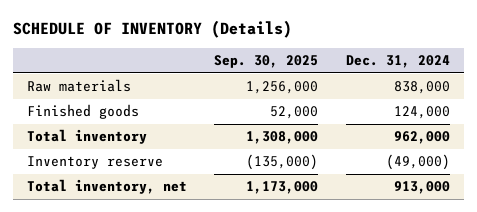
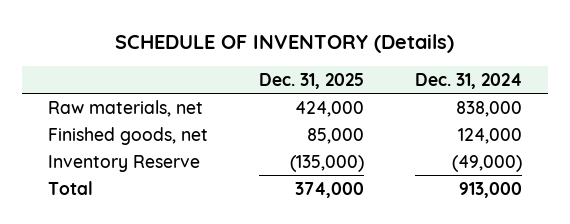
- | Sep. 30, 2025 | Dec. 31, 2024
+ | Dec. 31, 2025 | Dec. 31, 2024
- Raw materials | 1,256,000 | 838,000
- Finished goods | 52,000 | 124,000
- Total inventory | 1,308,000 | 962,000
- Inventory reserve | (135,000) | (49,000)
- Total inventory, net | 1,173,000 | 913,000
+ Raw materials, net | 424,000 | 838,000
+ Finished goods, net | 85,000 | 124,000
+ Inventory Reserve | (135,000) | (49,000)
+ Total | 374,000 | 913,000

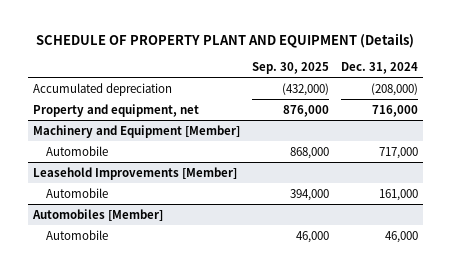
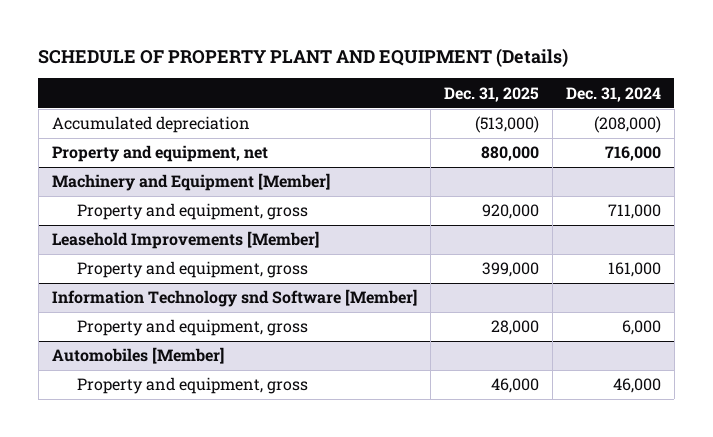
- | Sep. 30, 2025 | Dec. 31, 2024
+ | Dec. 31, 2025 | Dec. 31, 2024
@ Machinery and Equipment [Member]
- Automobile | 868,000 | 717,000
+ Property and equipment, gross | 920,000 | 711,000
@ Leasehold Improvements [Member]
- Automobile | 394,000 | 161,000
+ Property and equipment, gross | 399,000 | 161,000
+ Information Technology snd Software [Member]
+ Property and equipment, gross | 28,000 | 6,000
@ Automobiles [Member]
- Automobile | 46,000 | 46,000
+ Property and equipment, gross | 46,000 | 46,000

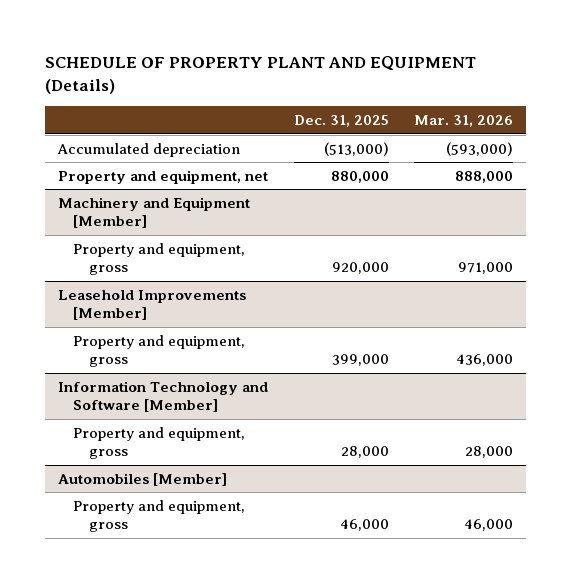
- | Dec. 31, 2025 | Dec. 31, 2024
+ | Dec. 31, 2025 | Mar. 31, 2026
- Information Technology snd Software [Member]
+ Information Technology and Software [Member]

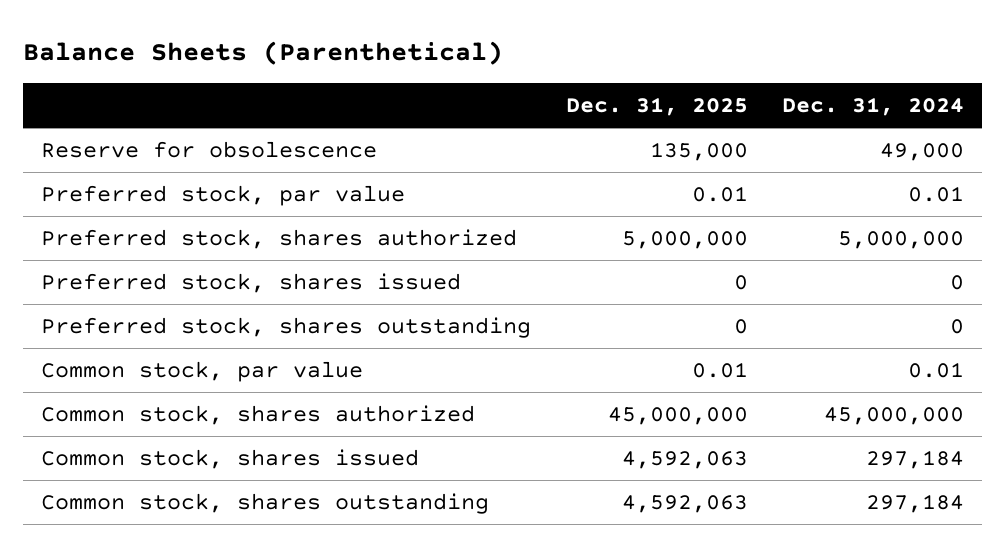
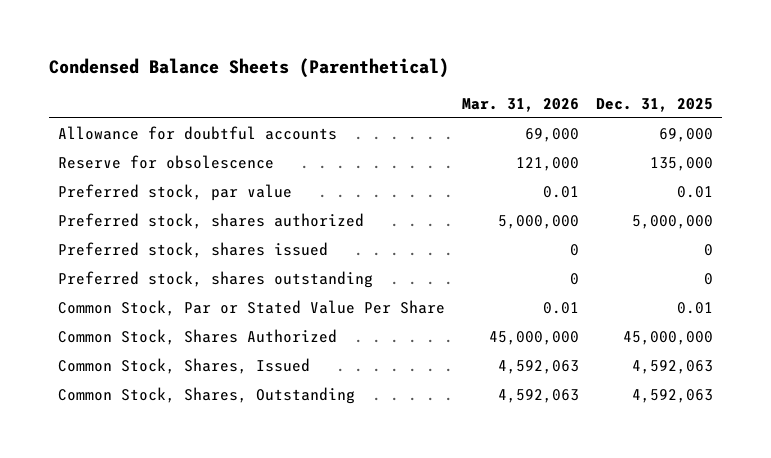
- Balance Sheets (Parenthetical)
+ Condensed Balance Sheets (Parenthetical)
- | Dec. 31, 2025 | Dec. 31, 2024
+ | Mar. 31, 2026 | Dec. 31, 2025
+ Allowance for doubtful accounts | 69,000 | 69,000
- Common stock, par value | 0.01 | 0.01
- Common stock, shares authorized | 45,000,000 | 45,000,000
- Common stock, shares issued | 4,592,063 | 297,184
- Common stock, shares outstanding | 4,592,063 | 297,184
+ Common Stock, Par or Stated Value Per Share | 0.01 | 0.01
+ Common Stock, Shares Authorized | 45,000,000 | 45,000,000
+ Common Stock, Shares, Issued | 4,592,063 | 4,592,063
+ Common Stock, Shares, Outstanding | 4,592,063 | 4,592,063

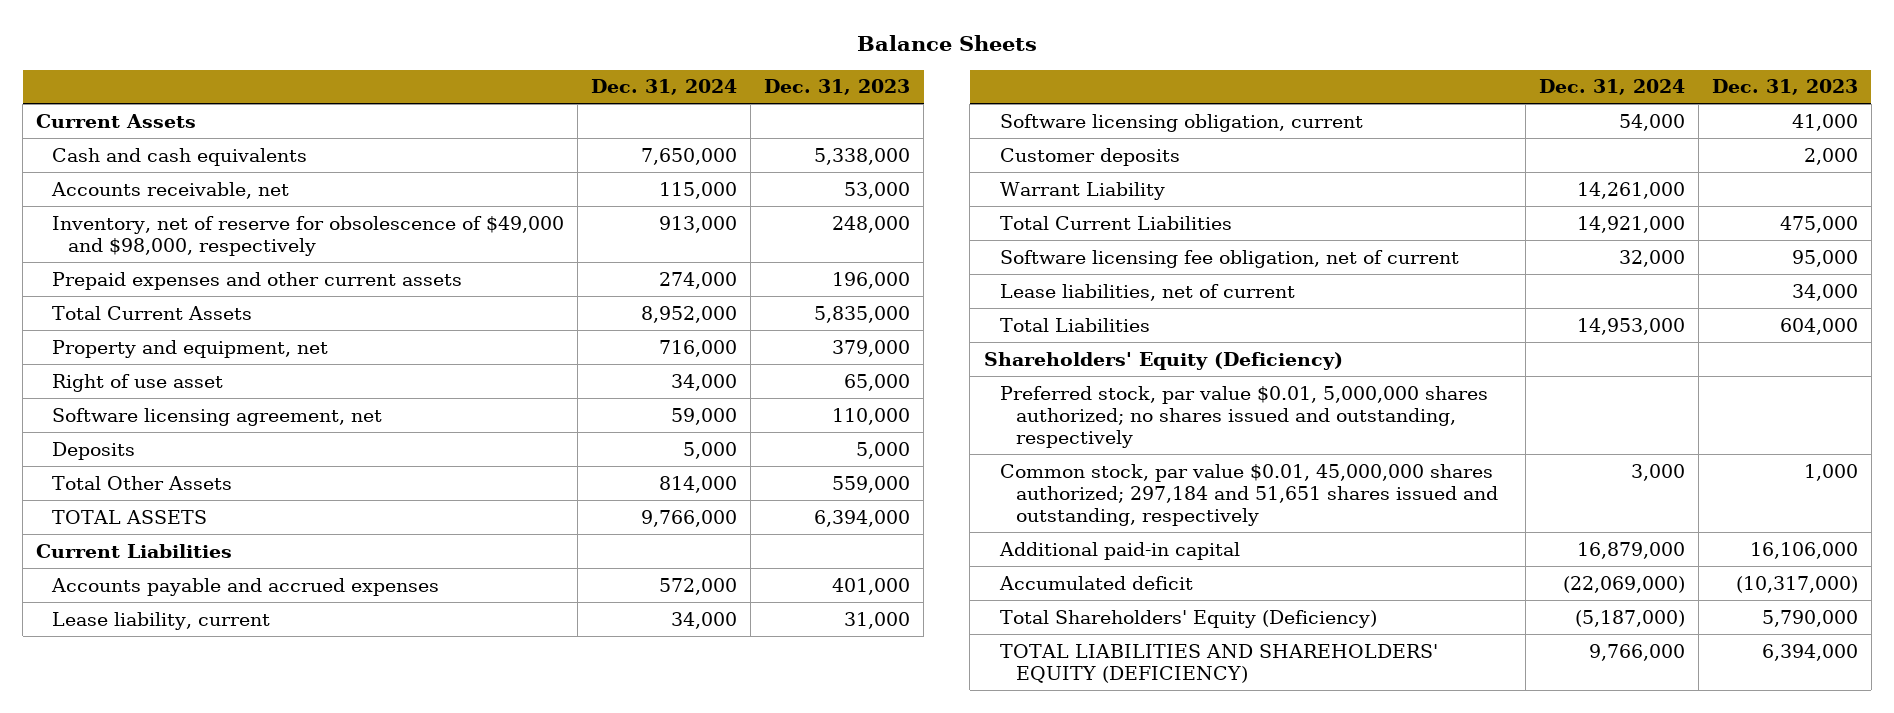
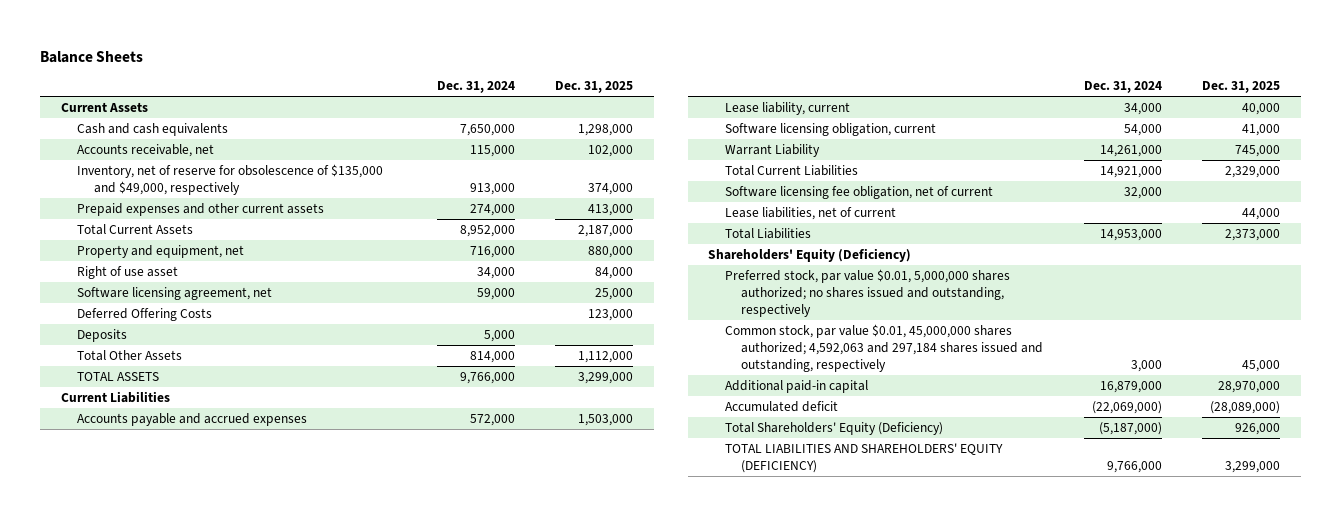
- | Dec. 31, 2024 | Dec. 31, 2023
+ | Dec. 31, 2024 | Dec. 31, 2025
- Inventory, net of reserve for obsolescence of $49,000 and $98,000, respectively | 913,000 | 248,000
+ Inventory, net of reserve for obsolescence of $135,000 and $49,000, respectively | 913,000 | 374,000
+ Deferred Offering Costs | | 123,000
- Customer deposits | | 2,000
- Common stock, par value $0.01, 45,000,000 shares authorized; 297,184 and 51,651 shares issued and outstanding, respectively | 3,000 | 1,000
+ Common stock, par value $0.01, 45,000,000 shares authorized; 4,592,063 and 297,184 shares issued and outstanding, respectively | 3,000 | 45,000

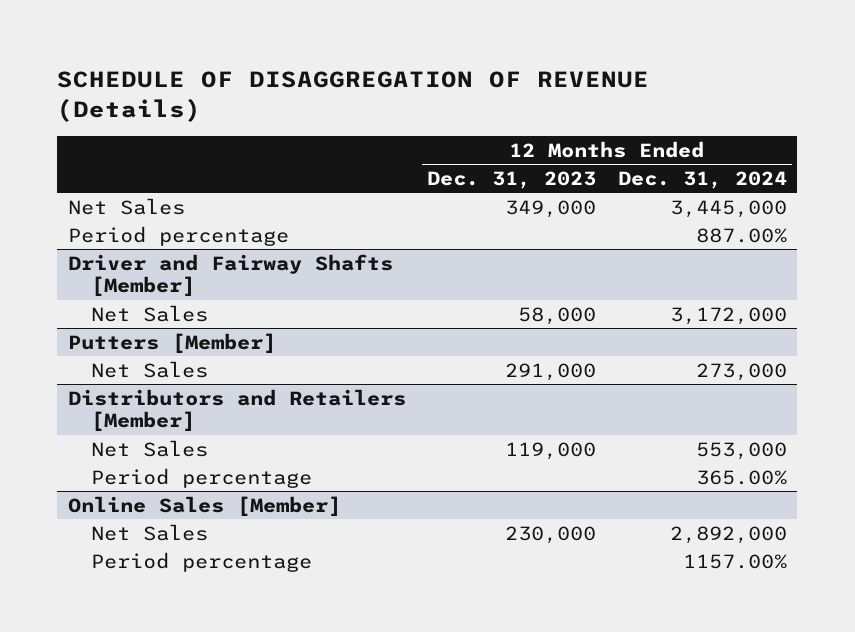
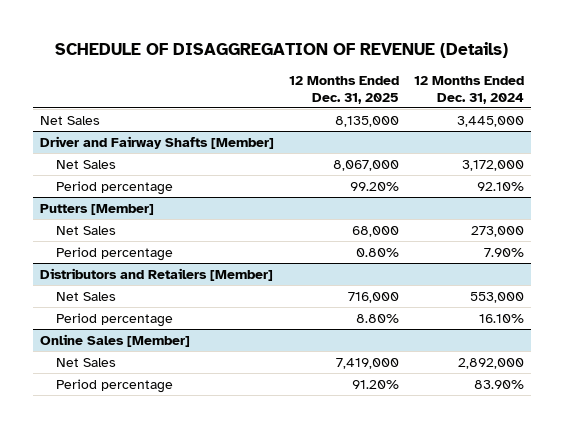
- | 12 Months Ended Dec. 31, 2023 | 12 Months Ended Dec. 31, 2024
+ | 12 Months Ended Dec. 31, 2025 | 12 Months Ended Dec. 31, 2024
- Period percentage | | 887.00%
@ Driver and Fairway Shafts [Member]
+ Period percentage | 99.20% | 92.10%
@ Putters [Member]
+ Period percentage | 0.80% | 7.90%
@ Distributors and Retailers [Member]
- Period percentage | | 365.00%
+ Period percentage | 8.80% | 16.10%
@ Online Sales [Member]
- Period percentage | | 1157.00%
+ Period percentage | 91.20% | 83.90%

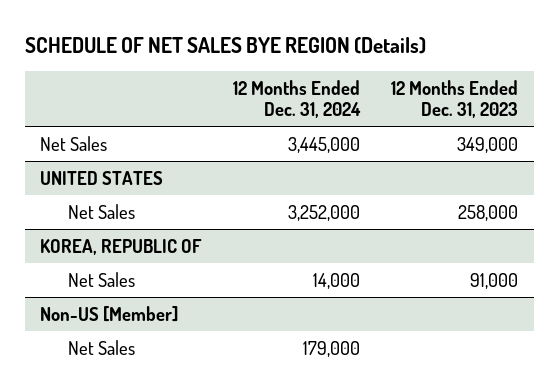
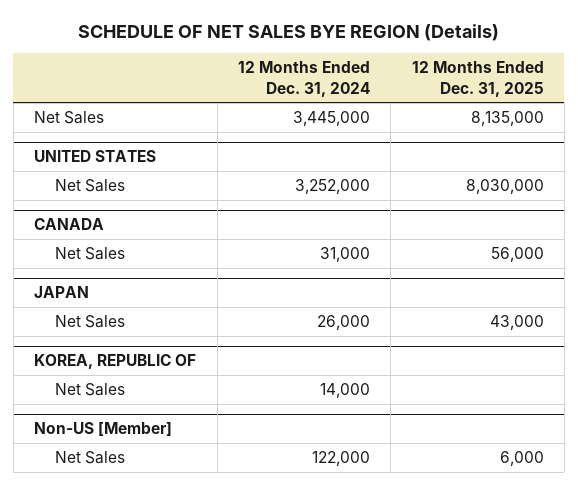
- | 12 Months Ended Dec. 31, 2024 | 12 Months Ended Dec. 31, 2023
+ | 12 Months Ended Dec. 31, 2024 | 12 Months Ended Dec. 31, 2025
+ CANADA
+ Net Sales | 31,000 | 56,000
+ JAPAN
+ Net Sales | 26,000 | 43,000
@ Non-US [Member]
- Net Sales | 179,000 |
+ Net Sales | 122,000 | 6,000

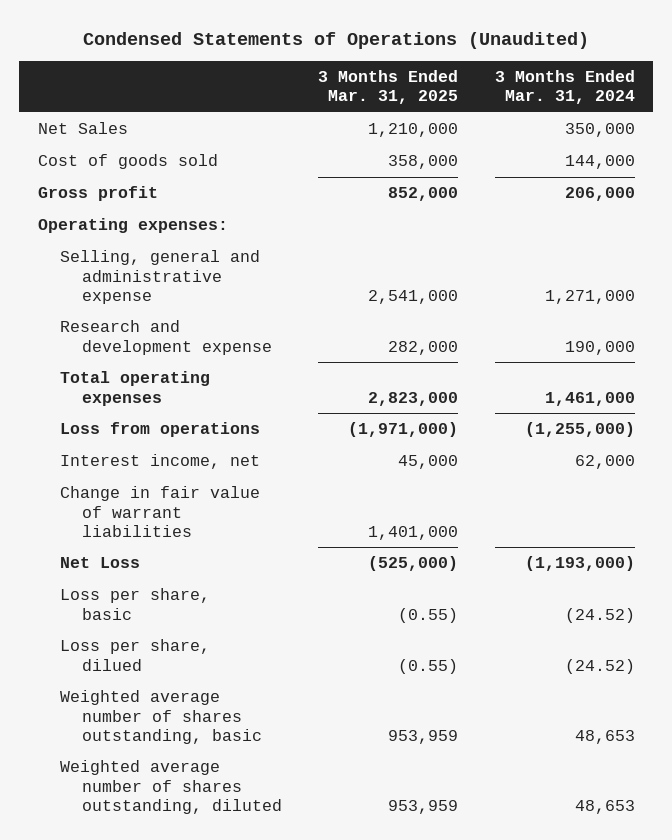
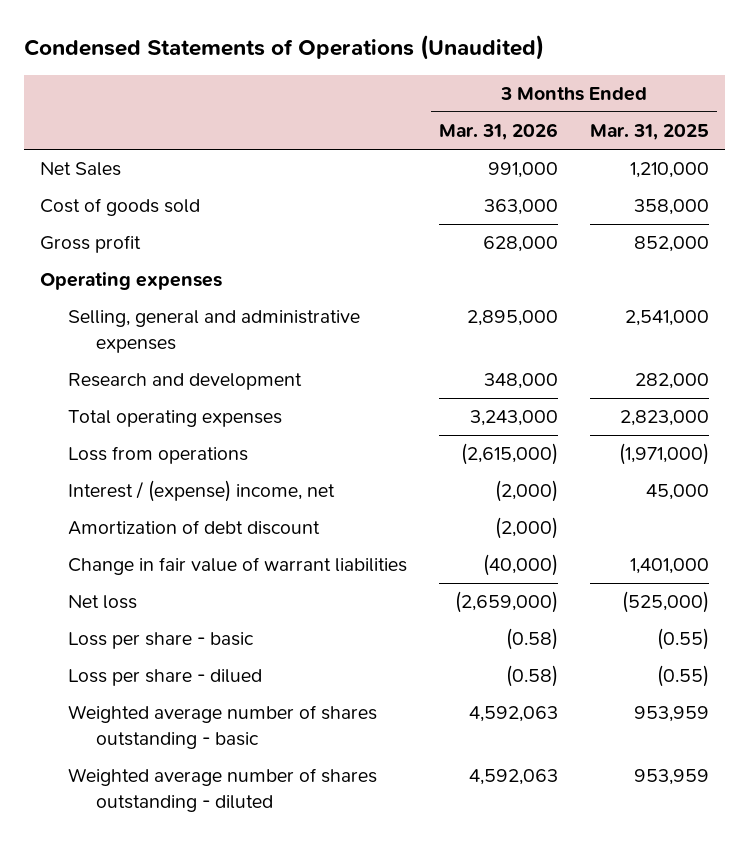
- | 3 Months Ended Mar. 31, 2025 | 3 Months Ended Mar. 31, 2024
+ | 3 Months Ended Mar. 31, 2026 | 3 Months Ended Mar. 31, 2025
- Operating expenses:
- Selling, general and administrative expense | 2,541,000 | 1,271,000
- Research and development expense | 282,000 | 190,000
+ Operating expenses
+ Selling, general and administrative expenses | 2,895,000 | 2,541,000
+ Research and development | 348,000 | 282,000
- Interest income, net | 45,000 | 62,000
+ Interest / (expense) income, net | (2,000) | 45,000
+ Amortization of debt discount | (2,000) |
- Net Loss | (525,000) | (1,193,000)
- Loss per share, basic | (0.55) | (24.52)
- Loss per share, dilued | (0.55) | (24.52)
- Weighted average number of shares outstanding, basic | 953,959 | 48,653
- Weighted average number of shares outstanding, diluted | 953,959 | 48,653
+ Net loss | (2,659,000) | (525,000)
+ Loss per share - basic | (0.58) | (0.55)
+ Loss per share - dilued | (0.58) | (0.55)
+ Weighted average number of shares outstanding - basic | 4,592,063 | 953,959
+ Weighted average number of shares outstanding - diluted | 4,592,063 | 953,959

